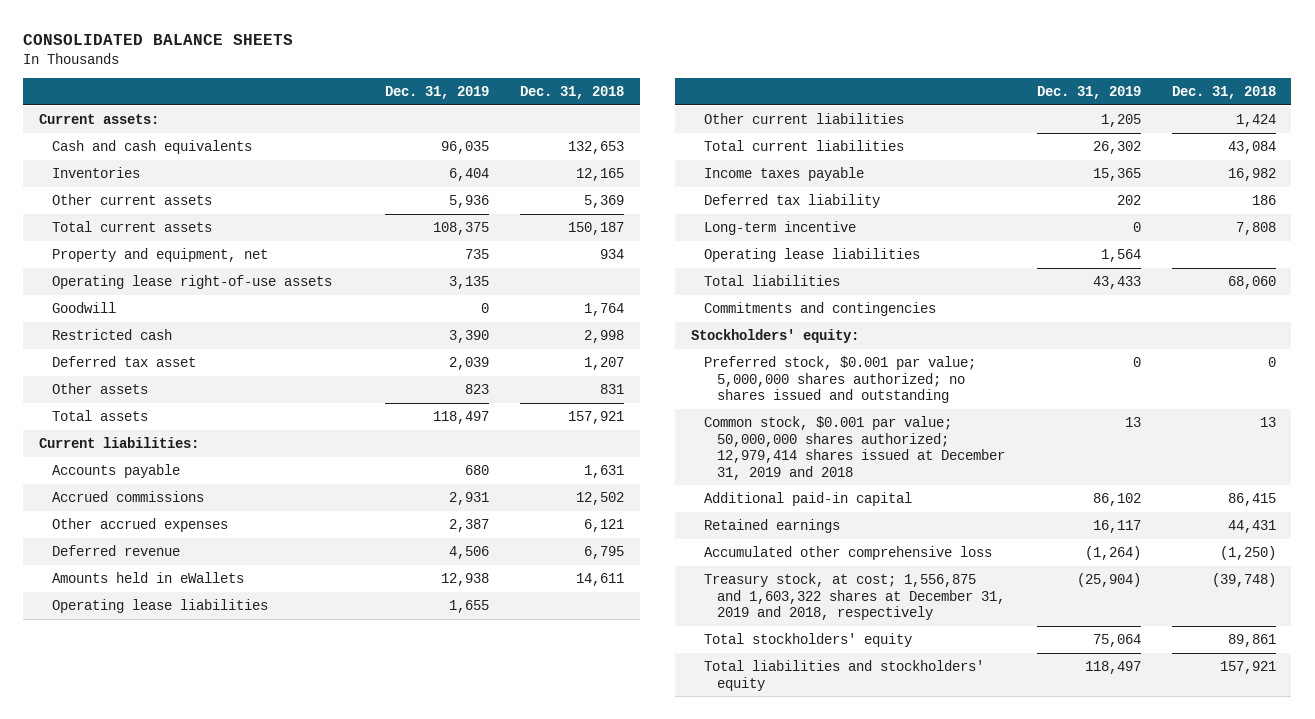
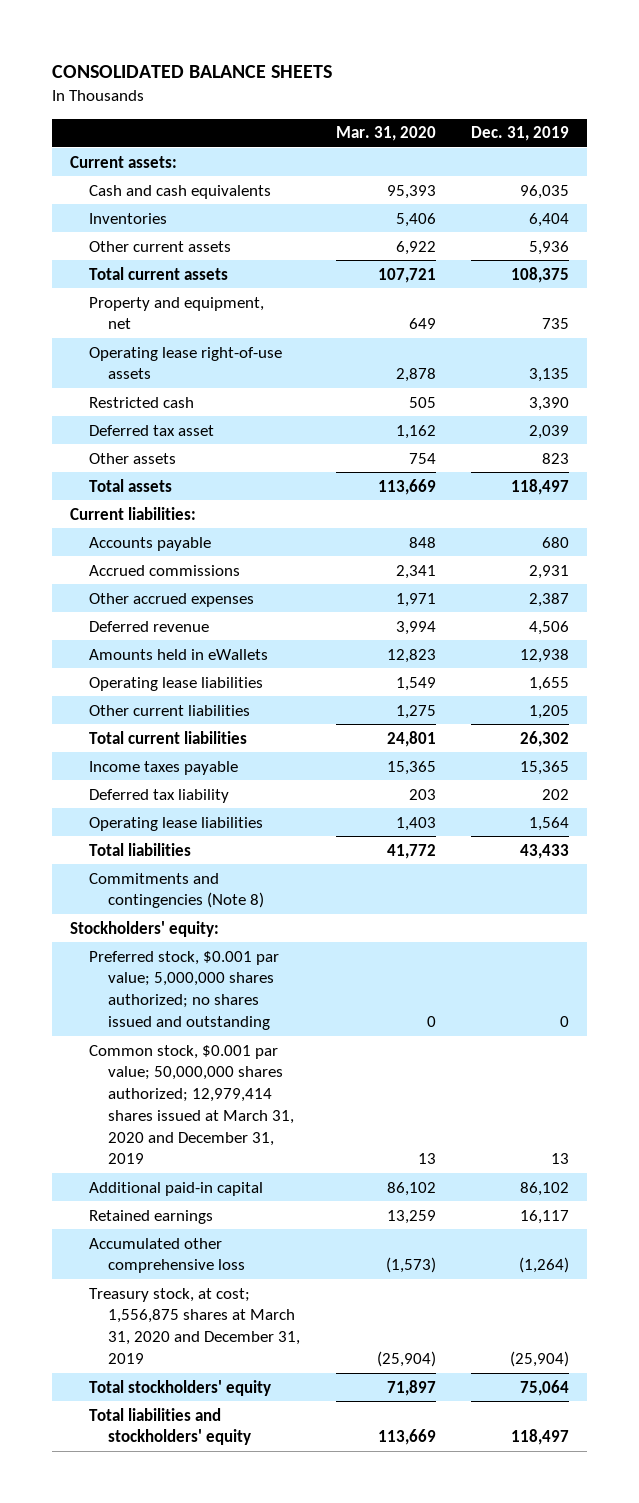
- | Dec. 31, 2019 | Dec. 31, 2018
+ | Mar. 31, 2020 | Dec. 31, 2019
- Goodwill | 0 | 1,764
- Long-term incentive | 0 | 7,808
- Commitments and contingencies
+ Commitments and contingencies (Note 8)
- Common stock, $0.001 par value; 50,000,000 shares authorized; 12,979,414 shares issued at December 31, 2019 and 2018 | 13 | 13
+ Common stock, $0.001 par value; 50,000,000 shares authorized; 12,979,414 shares issued at March 31, 2020 and December 31, 2019 | 13 | 13
- Treasury stock, at cost; 1,556,875 and 1,603,322 shares at December 31, 2019 and 2018, respectively | (25,904) | (39,748)
+ Treasury stock, at cost; 1,556,875 shares at March 31, 2020 and December 31, 2019 | (25,904) | (25,904)

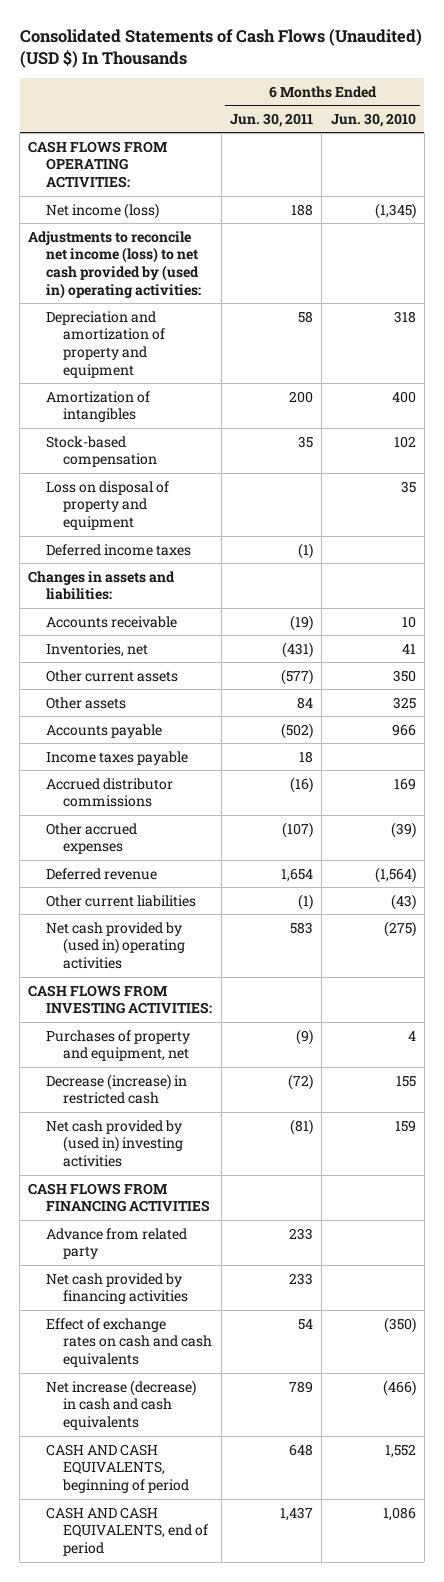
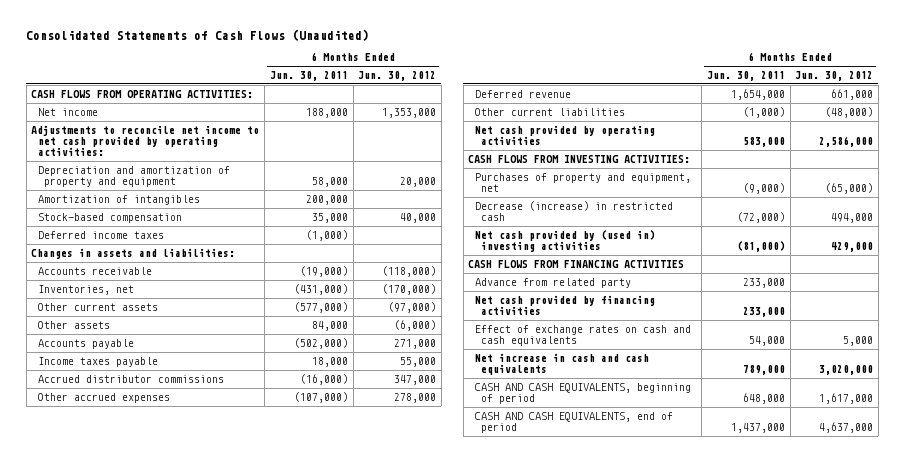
- Consolidated Statements of Cash Flows (Unaudited) (USD $) In Thousands
+ Consolidated Statements of Cash Flows (Unaudited)
- | 6 Months Ended Jun. 30, 2011 | 6 Months Ended Jun. 30, 2010
+ | 6 Months Ended Jun. 30, 2011 | 6 Months Ended Jun. 30, 2012
- Net income (loss) | 188 | (1,345)
- Adjustments to reconcile net income (loss) to net cash provided by (used in) operating activities:
- Depreciation and amortization of property and equipment | 58 | 318
- Amortization of intangibles | 200 | 400
- Stock-based compensation | 35 | 102
- Loss on disposal of property and equipment | | 35
- Deferred income taxes | (1) |
+ Net income | 188,000 | 1,353,000
+ Adjustments to reconcile net income to net cash provided by operating activities:
+ Depreciation and amortization of property and equipment | 58,000 | 20,000
+ Amortization of intangibles | 200,000 |
+ Stock-based compensation | 35,000 | 40,000
+ Deferred income taxes | (1,000) |
- Accounts receivable | (19) | 10
- Inventories, net | (431) | 41
- Other current assets | (577) | 350
- Other assets | 84 | 325
- Accounts payable | (502) | 966
- Income taxes payable | 18 |
- Accrued distributor commissions | (16) | 169
- Other accrued expenses | (107) | (39)
- Deferred revenue | 1,654 | (1,564)
- Other current liabilities | (1) | (43)
- Net cash provided by (used in) operating activities | 583 | (275)
+ Accounts receivable | (19,000) | (118,000)
+ Inventories, net | (431,000) | (170,000)
+ Other current assets | (577,000) | (97,000)
+ Other assets | 84,000 | (6,000)
+ Accounts payable | (502,000) | 271,000
+ Income taxes payable | 18,000 | 55,000
+ Accrued distributor commissions | (16,000) | 347,000
+ Other accrued expenses | (107,000) | 278,000
+ Deferred revenue | 1,654,000 | 661,000
+ Other current liabilities | (1,000) | (48,000)
+ Net cash provided by operating activities | 583,000 | 2,586,000
- Purchases of property and equipment, net | (9) | 4
- Decrease (increase) in restricted cash | (72) | 155
- Net cash provided by (used in) investing activities | (81) | 159
+ Purchases of property and equipment, net | (9,000) | (65,000)
+ Decrease (increase) in restricted cash | (72,000) | 494,000
+ Net cash provided by (used in) investing activities | (81,000) | 429,000
- Advance from related party | 233 |
- Net cash provided by financing activities | 233 |
- Effect of exchange rates on cash and cash equivalents | 54 | (350)
- Net increase (decrease) in cash and cash equivalents | 789 | (466)
- CASH AND CASH EQUIVALENTS, beginning of period | 648 | 1,552
- CASH AND CASH EQUIVALENTS, end of period | 1,437 | 1,086
+ Advance from related party | 233,000 |
+ Net cash provided by financing activities | 233,000 |
+ Effect of exchange rates on cash and cash equivalents | 54,000 | 5,000
+ Net increase in cash and cash equivalents | 789,000 | 3,020,000
+ CASH AND CASH EQUIVALENTS, beginning of period | 648,000 | 1,617,000
+ CASH AND CASH EQUIVALENTS, end of period | 1,437,000 | 4,637,000

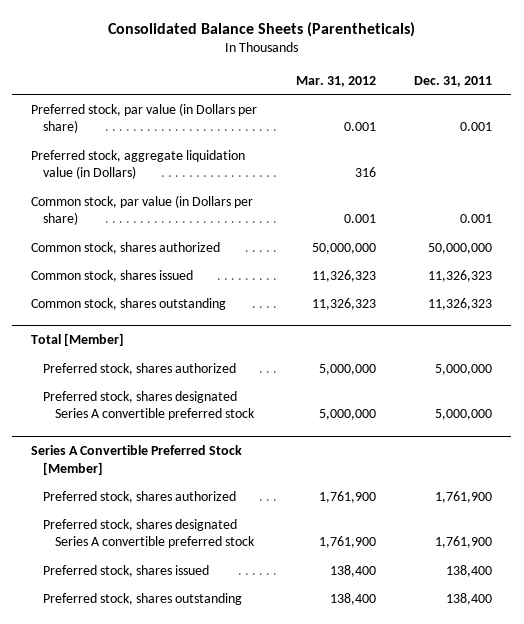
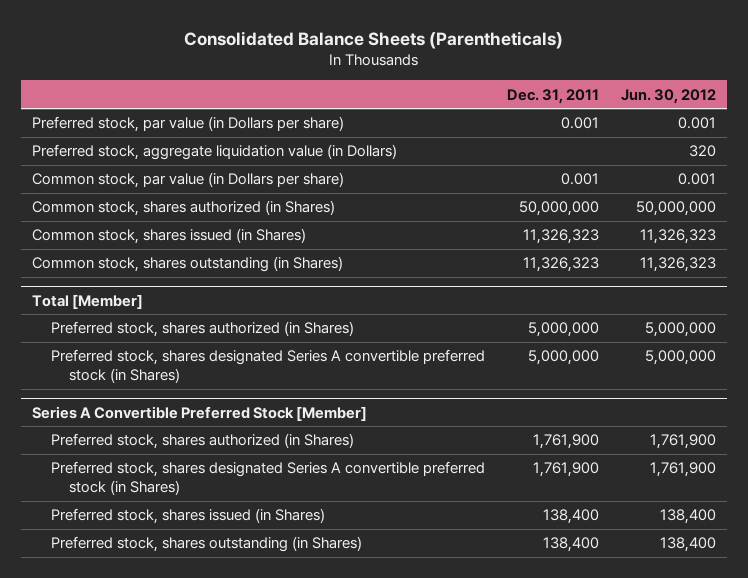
- | Mar. 31, 2012 | Dec. 31, 2011
+ | Dec. 31, 2011 | Jun. 30, 2012
- Common stock, shares authorized | 50,000,000 | 50,000,000
- Common stock, shares issued | 11,326,323 | 11,326,323
- Common stock, shares outstanding | 11,326,323 | 11,326,323
+ Common stock, shares authorized (in Shares) | 50,000,000 | 50,000,000
+ Common stock, shares issued (in Shares) | 11,326,323 | 11,326,323
+ Common stock, shares outstanding (in Shares) | 11,326,323 | 11,326,323
@ Total [Member]
- Preferred stock, shares authorized | 5,000,000 | 5,000,000
- Preferred stock, shares designated Series A convertible preferred stock | 5,000,000 | 5,000,000
+ Preferred stock, shares authorized (in Shares) | 5,000,000 | 5,000,000
+ Preferred stock, shares designated Series A convertible preferred stock (in Shares) | 5,000,000 | 5,000,000
@ Series A Convertible Preferred Stock [Member]
- Preferred stock, shares authorized | 1,761,900 | 1,761,900
- Preferred stock, shares designated Series A convertible preferred stock | 1,761,900 | 1,761,900
- Preferred stock, shares issued | 138,400 | 138,400
- Preferred stock, shares outstanding | 138,400 | 138,400
+ Preferred stock, shares authorized (in Shares) | 1,761,900 | 1,761,900
+ Preferred stock, shares designated Series A convertible preferred stock (in Shares) | 1,761,900 | 1,761,900
+ Preferred stock, shares issued (in Shares) | 138,400 | 138,400
+ Preferred stock, shares outstanding (in Shares) | 138,400 | 138,400

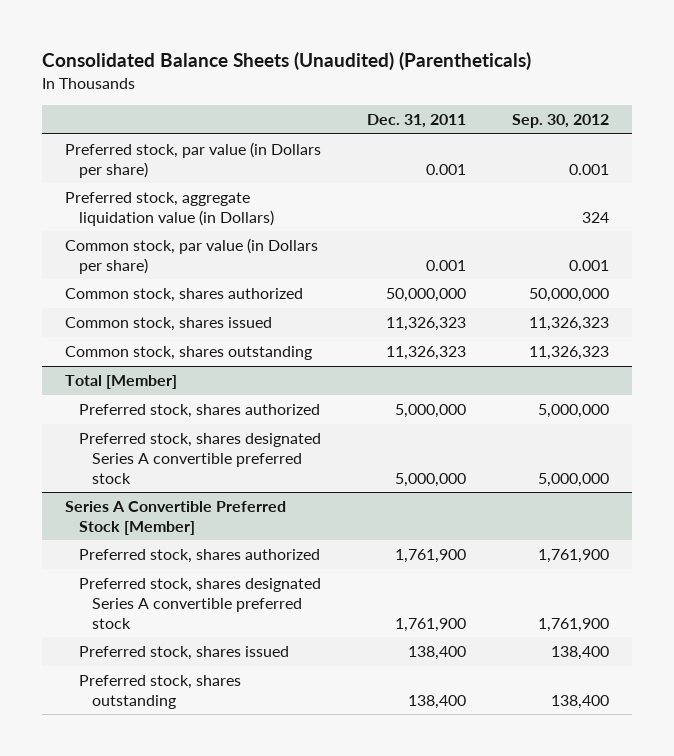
- Consolidated Balance Sheets (Parentheticals)
+ Consolidated Balance Sheets (Unaudited) (Parentheticals)
- | Dec. 31, 2011 | Jun. 30, 2012
+ | Dec. 31, 2011 | Sep. 30, 2012
- Common stock, shares authorized (in Shares) | 50,000,000 | 50,000,000
- Common stock, shares issued (in Shares) | 11,326,323 | 11,326,323
- Common stock, shares outstanding (in Shares) | 11,326,323 | 11,326,323
+ Common stock, shares authorized | 50,000,000 | 50,000,000
+ Common stock, shares issued | 11,326,323 | 11,326,323
+ Common stock, shares outstanding | 11,326,323 | 11,326,323
@ Total [Member]
- Preferred stock, shares authorized (in Shares) | 5,000,000 | 5,000,000
- Preferred stock, shares designated Series A convertible preferred stock (in Shares) | 5,000,000 | 5,000,000
+ Preferred stock, shares authorized | 5,000,000 | 5,000,000
+ Preferred stock, shares designated Series A convertible preferred stock | 5,000,000 | 5,000,000
@ Series A Convertible Preferred Stock [Member]
- Preferred stock, shares authorized (in Shares) | 1,761,900 | 1,761,900
- Preferred stock, shares designated Series A convertible preferred stock (in Shares) | 1,761,900 | 1,761,900
- Preferred stock, shares issued (in Shares) | 138,400 | 138,400
- Preferred stock, shares outstanding (in Shares) | 138,400 | 138,400
+ Preferred stock, shares authorized | 1,761,900 | 1,761,900
+ Preferred stock, shares designated Series A convertible preferred stock | 1,761,900 | 1,761,900
+ Preferred stock, shares issued | 138,400 | 138,400
+ Preferred stock, shares outstanding | 138,400 | 138,400

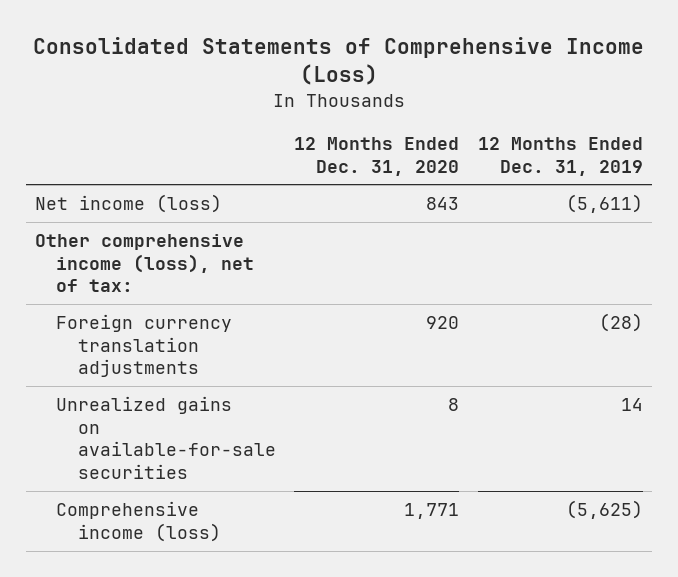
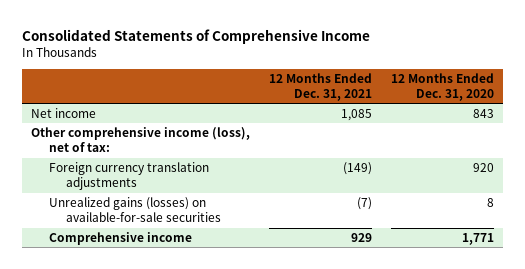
- Consolidated Statements of Comprehensive Income (Loss)
+ Consolidated Statements of Comprehensive Income
- | 12 Months Ended Dec. 31, 2020 | 12 Months Ended Dec. 31, 2019
+ | 12 Months Ended Dec. 31, 2021 | 12 Months Ended Dec. 31, 2020
- Net income (loss) | 843 | (5,611)
+ Net income | 1,085 | 843
- Unrealized gains on available-for-sale securities | 8 | 14
- Comprehensive income (loss) | 1,771 | (5,625)
+ Unrealized gains (losses) on available-for-sale securities | (7) | 8
+ Comprehensive income | 929 | 1,771

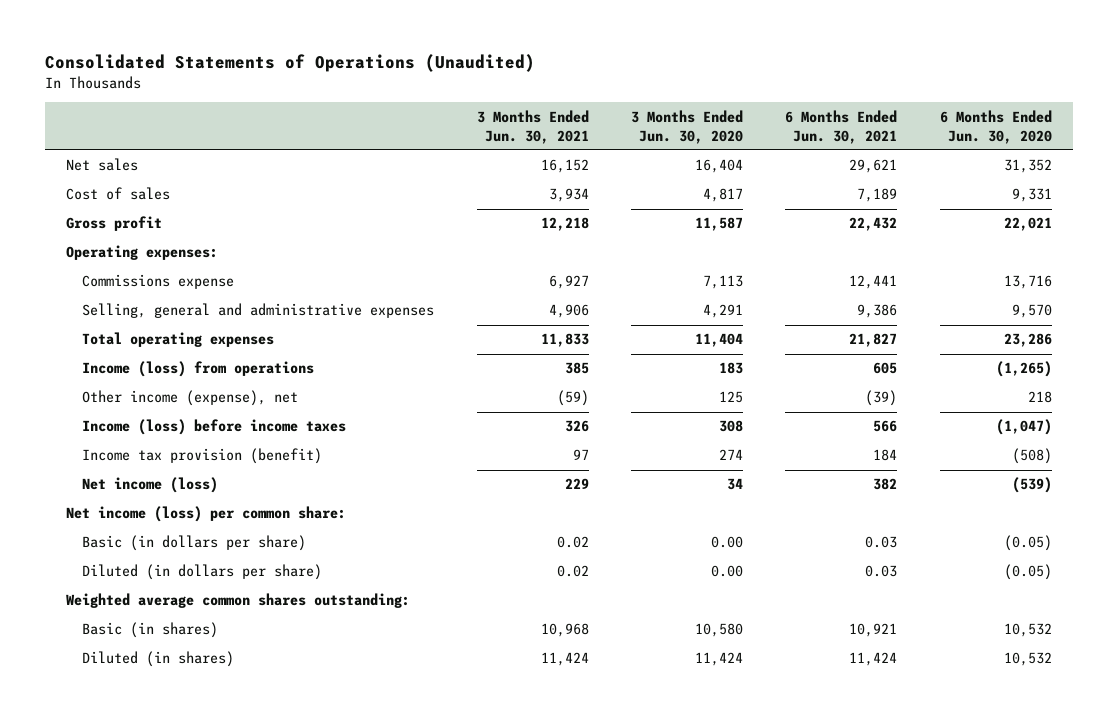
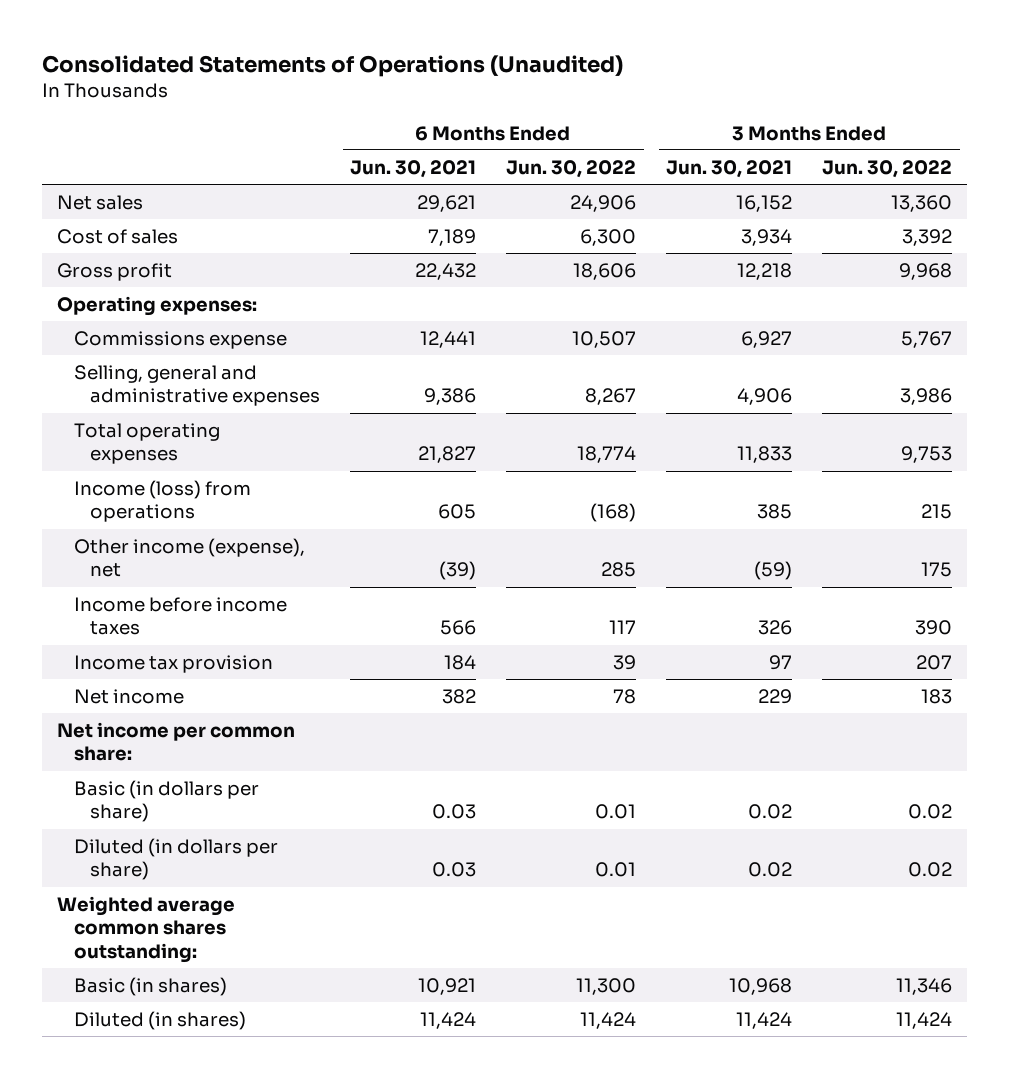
- | 3 Months Ended Jun. 30, 2021 | 3 Months Ended Jun. 30, 2020 | 6 Months Ended Jun. 30, 2021 | 6 Months Ended Jun. 30, 2020
+ | 6 Months Ended Jun. 30, 2021 | 6 Months Ended Jun. 30, 2022 | 3 Months Ended Jun. 30, 2021 | 3 Months Ended Jun. 30, 2022
- Income (loss) before income taxes | 326 | 308 | 566 | (1,047)
- Income tax provision (benefit) | 97 | 274 | 184 | (508)
- Net income (loss) | 229 | 34 | 382 | (539)
- Net income (loss) per common share:
+ Income before income taxes | 566 | 117 | 326 | 390
+ Income tax provision | 184 | 39 | 97 | 207
+ Net income | 382 | 78 | 229 | 183
+ Net income per common share:

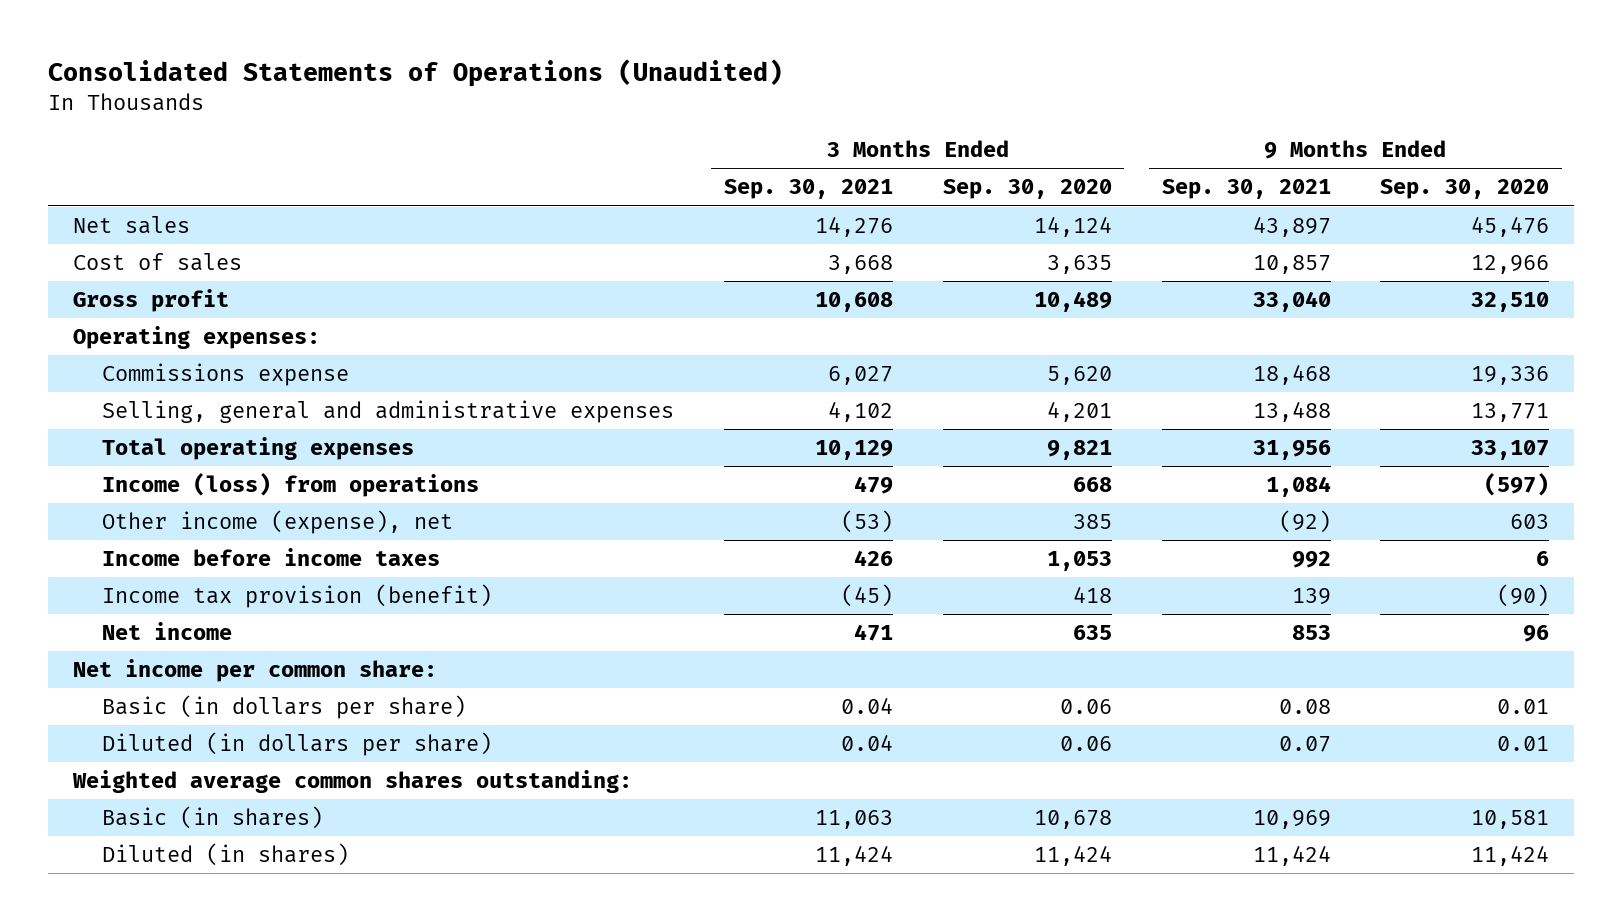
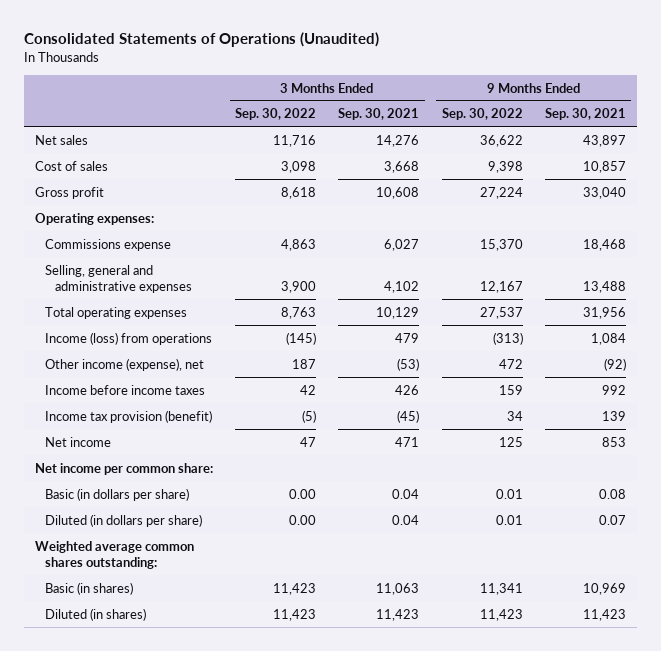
- | 3 Months Ended Sep. 30, 2021 | 3 Months Ended Sep. 30, 2020 | 9 Months Ended Sep. 30, 2021 | 9 Months Ended Sep. 30, 2020
+ | 3 Months Ended Sep. 30, 2022 | 3 Months Ended Sep. 30, 2021 | 9 Months Ended Sep. 30, 2022 | 9 Months Ended Sep. 30, 2021
- Diluted (in shares) | 11,424 | 11,424 | 11,424 | 11,424
+ Diluted (in shares) | 11,423 | 11,423 | 11,423 | 11,423

